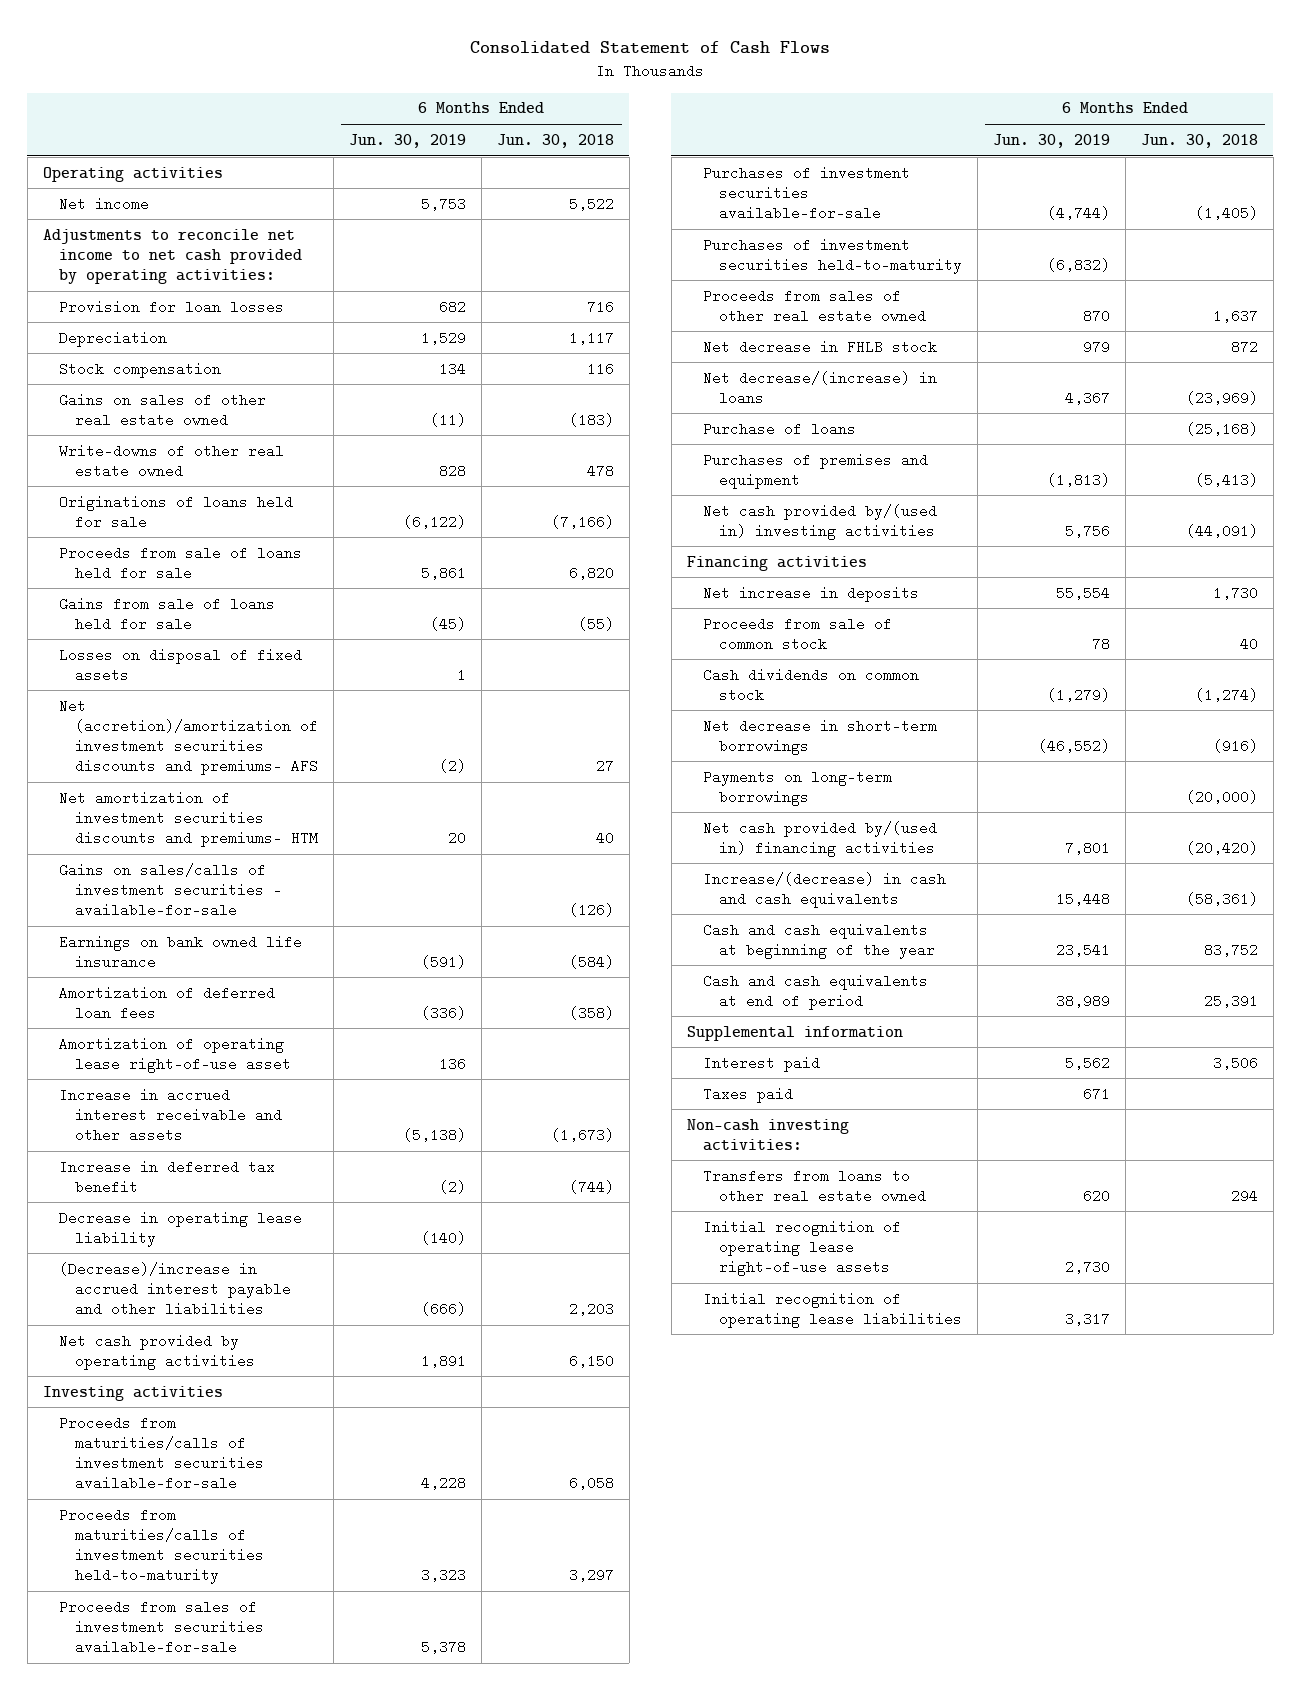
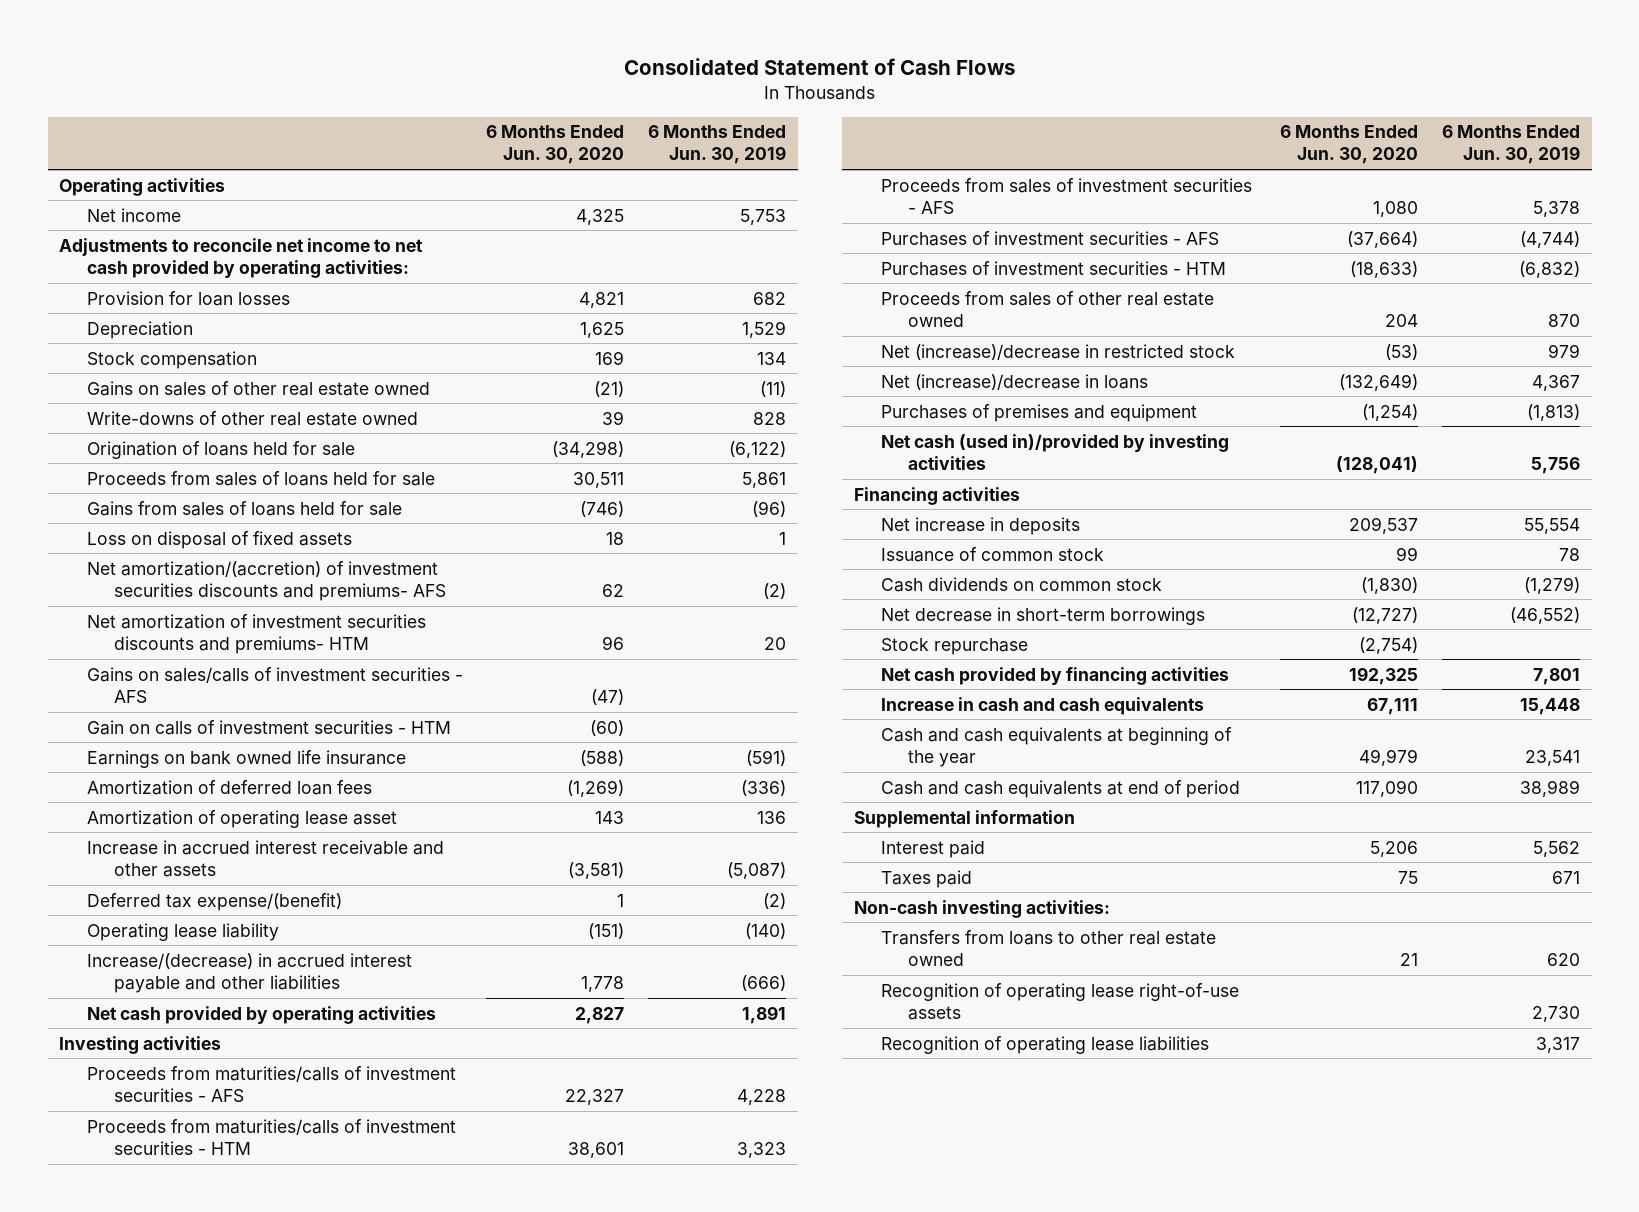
- | 6 Months Ended Jun. 30, 2019 | 6 Months Ended Jun. 30, 2018
+ | 6 Months Ended Jun. 30, 2020 | 6 Months Ended Jun. 30, 2019
- Originations of loans held for sale | (6,122) | (7,166)
- Proceeds from sale of loans held for sale | 5,861 | 6,820
- Gains from sale of loans held for sale | (45) | (55)
- Losses on disposal of fixed assets | 1 |
- Net (accretion)/amortization of investment securities discounts and premiums- AFS | (2) | 27
+ Origination of loans held for sale | (34,298) | (6,122)
+ Proceeds from sales of loans held for sale | 30,511 | 5,861
+ Gains from sales of loans held for sale | (746) | (96)
+ Loss on disposal of fixed assets | 18 | 1
+ Net amortization/(accretion) of investment securities discounts and premiums- AFS | 62 | (2)
- Gains on sales/calls of investment securities - available-for-sale | | (126)
+ Gains on sales/calls of investment securities - AFS | (47) |
+ Gain on calls of investment securities - HTM | (60) |
- Amortization of operating lease right-of-use asset | 136 |
- Increase in accrued interest receivable and other assets | (5,138) | (1,673)
- Increase in deferred tax benefit | (2) | (744)
- Decrease in operating lease liability | (140) |
- (Decrease)/increase in accrued interest payable and other liabilities | (666) | 2,203
+ Amortization of operating lease asset | 143 | 136
+ Increase in accrued interest receivable and other assets | (3,581) | (5,087)
+ Deferred tax expense/(benefit) | 1 | (2)
+ Operating lease liability | (151) | (140)
+ Increase/(decrease) in accrued interest payable and other liabilities | 1,778 | (666)
- Proceeds from maturities/calls of investment securities available-for-sale | 4,228 | 6,058
- Proceeds from maturities/calls of investment securities held-to-maturity | 3,323 | 3,297
- Proceeds from sales of investment securities available-for-sale | 5,378 |
- Purchases of investment securities available-for-sale | (4,744) | (1,405)
- Purchases of investment securities held-to-maturity | (6,832) |
+ Proceeds from maturities/calls of investment securities - AFS | 22,327 | 4,228
+ Proceeds from maturities/calls of investment securities - HTM | 38,601 | 3,323
+ Proceeds from sales of investment securities - AFS | 1,080 | 5,378
+ Purchases of investment securities - AFS | (37,664) | (4,744)
+ Purchases of investment securities - HTM | (18,633) | (6,832)
- Net decrease in FHLB stock | 979 | 872
- Net decrease/(increase) in loans | 4,367 | (23,969)
- Purchase of loans | | (25,168)
+ Net (increase)/decrease in restricted stock | (53) | 979
+ Net (increase)/decrease in loans | (132,649) | 4,367
- Net cash provided by/(used in) investing activities | 5,756 | (44,091)
+ Net cash (used in)/provided by investing activities | (128,041) | 5,756
- Proceeds from sale of common stock | 78 | 40
+ Issuance of common stock | 99 | 78
- Payments on long-term borrowings | | (20,000)
- Net cash provided by/(used in) financing activities | 7,801 | (20,420)
- Increase/(decrease) in cash and cash equivalents | 15,448 | (58,361)
+ Stock repurchase | (2,754) |
+ Net cash provided by financing activities | 192,325 | 7,801
+ Increase in cash and cash equivalents | 67,111 | 15,448
- Initial recognition of operating lease right-of-use assets | 2,730 |
- Initial recognition of operating lease liabilities | 3,317 |
+ Recognition of operating lease right-of-use assets | | 2,730
+ Recognition of operating lease liabilities | | 3,317

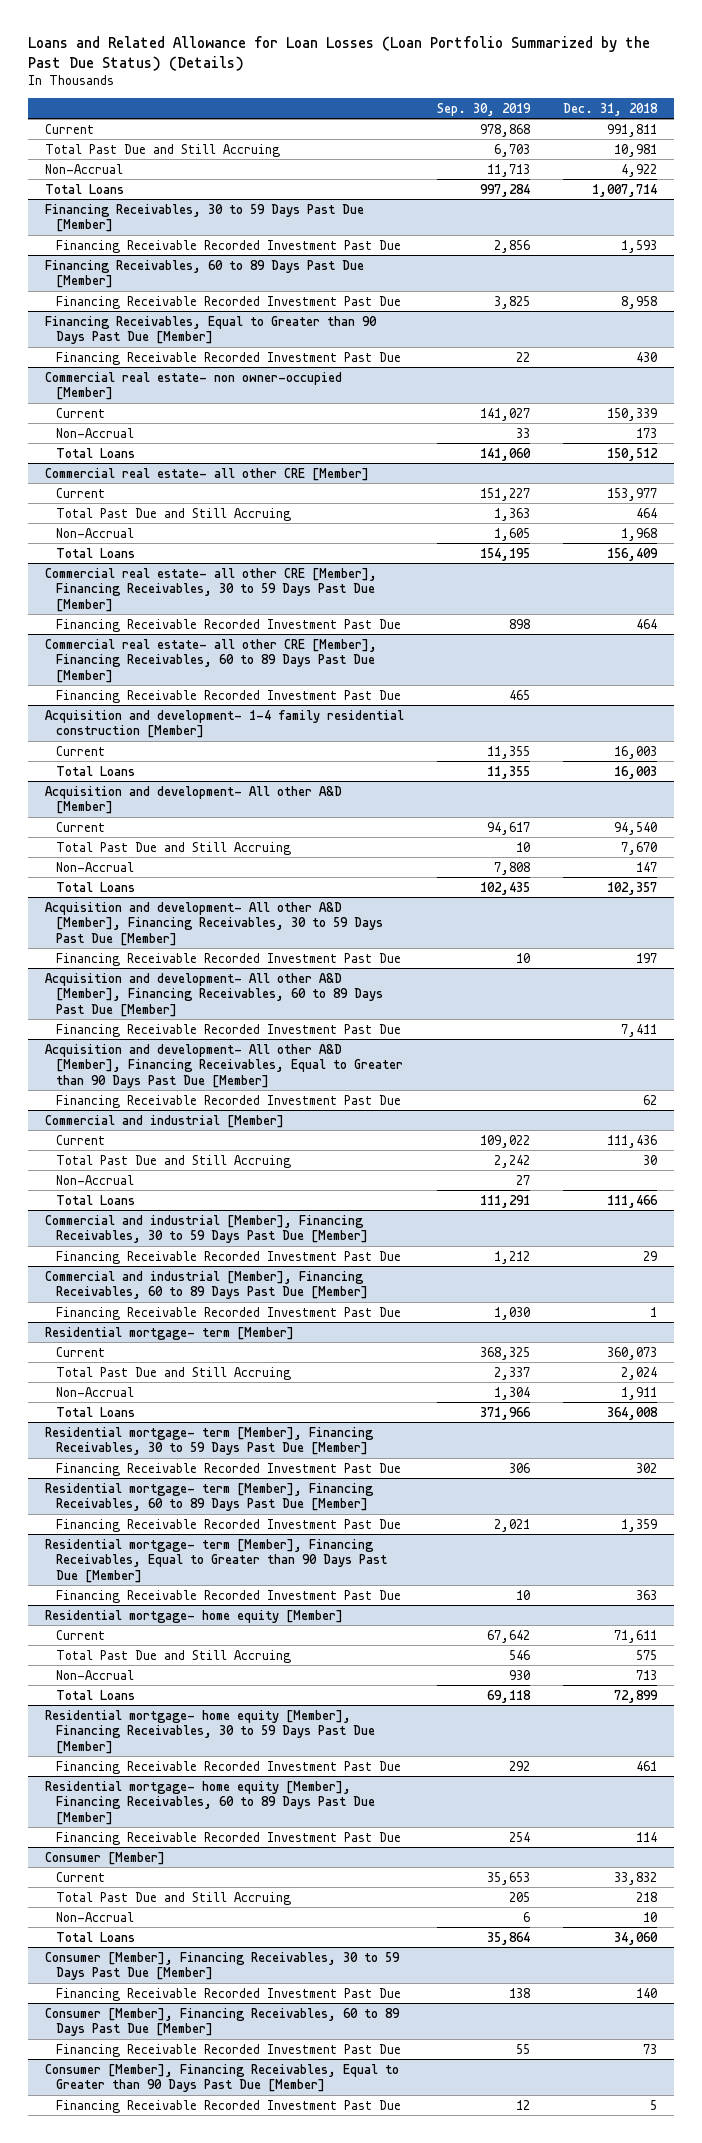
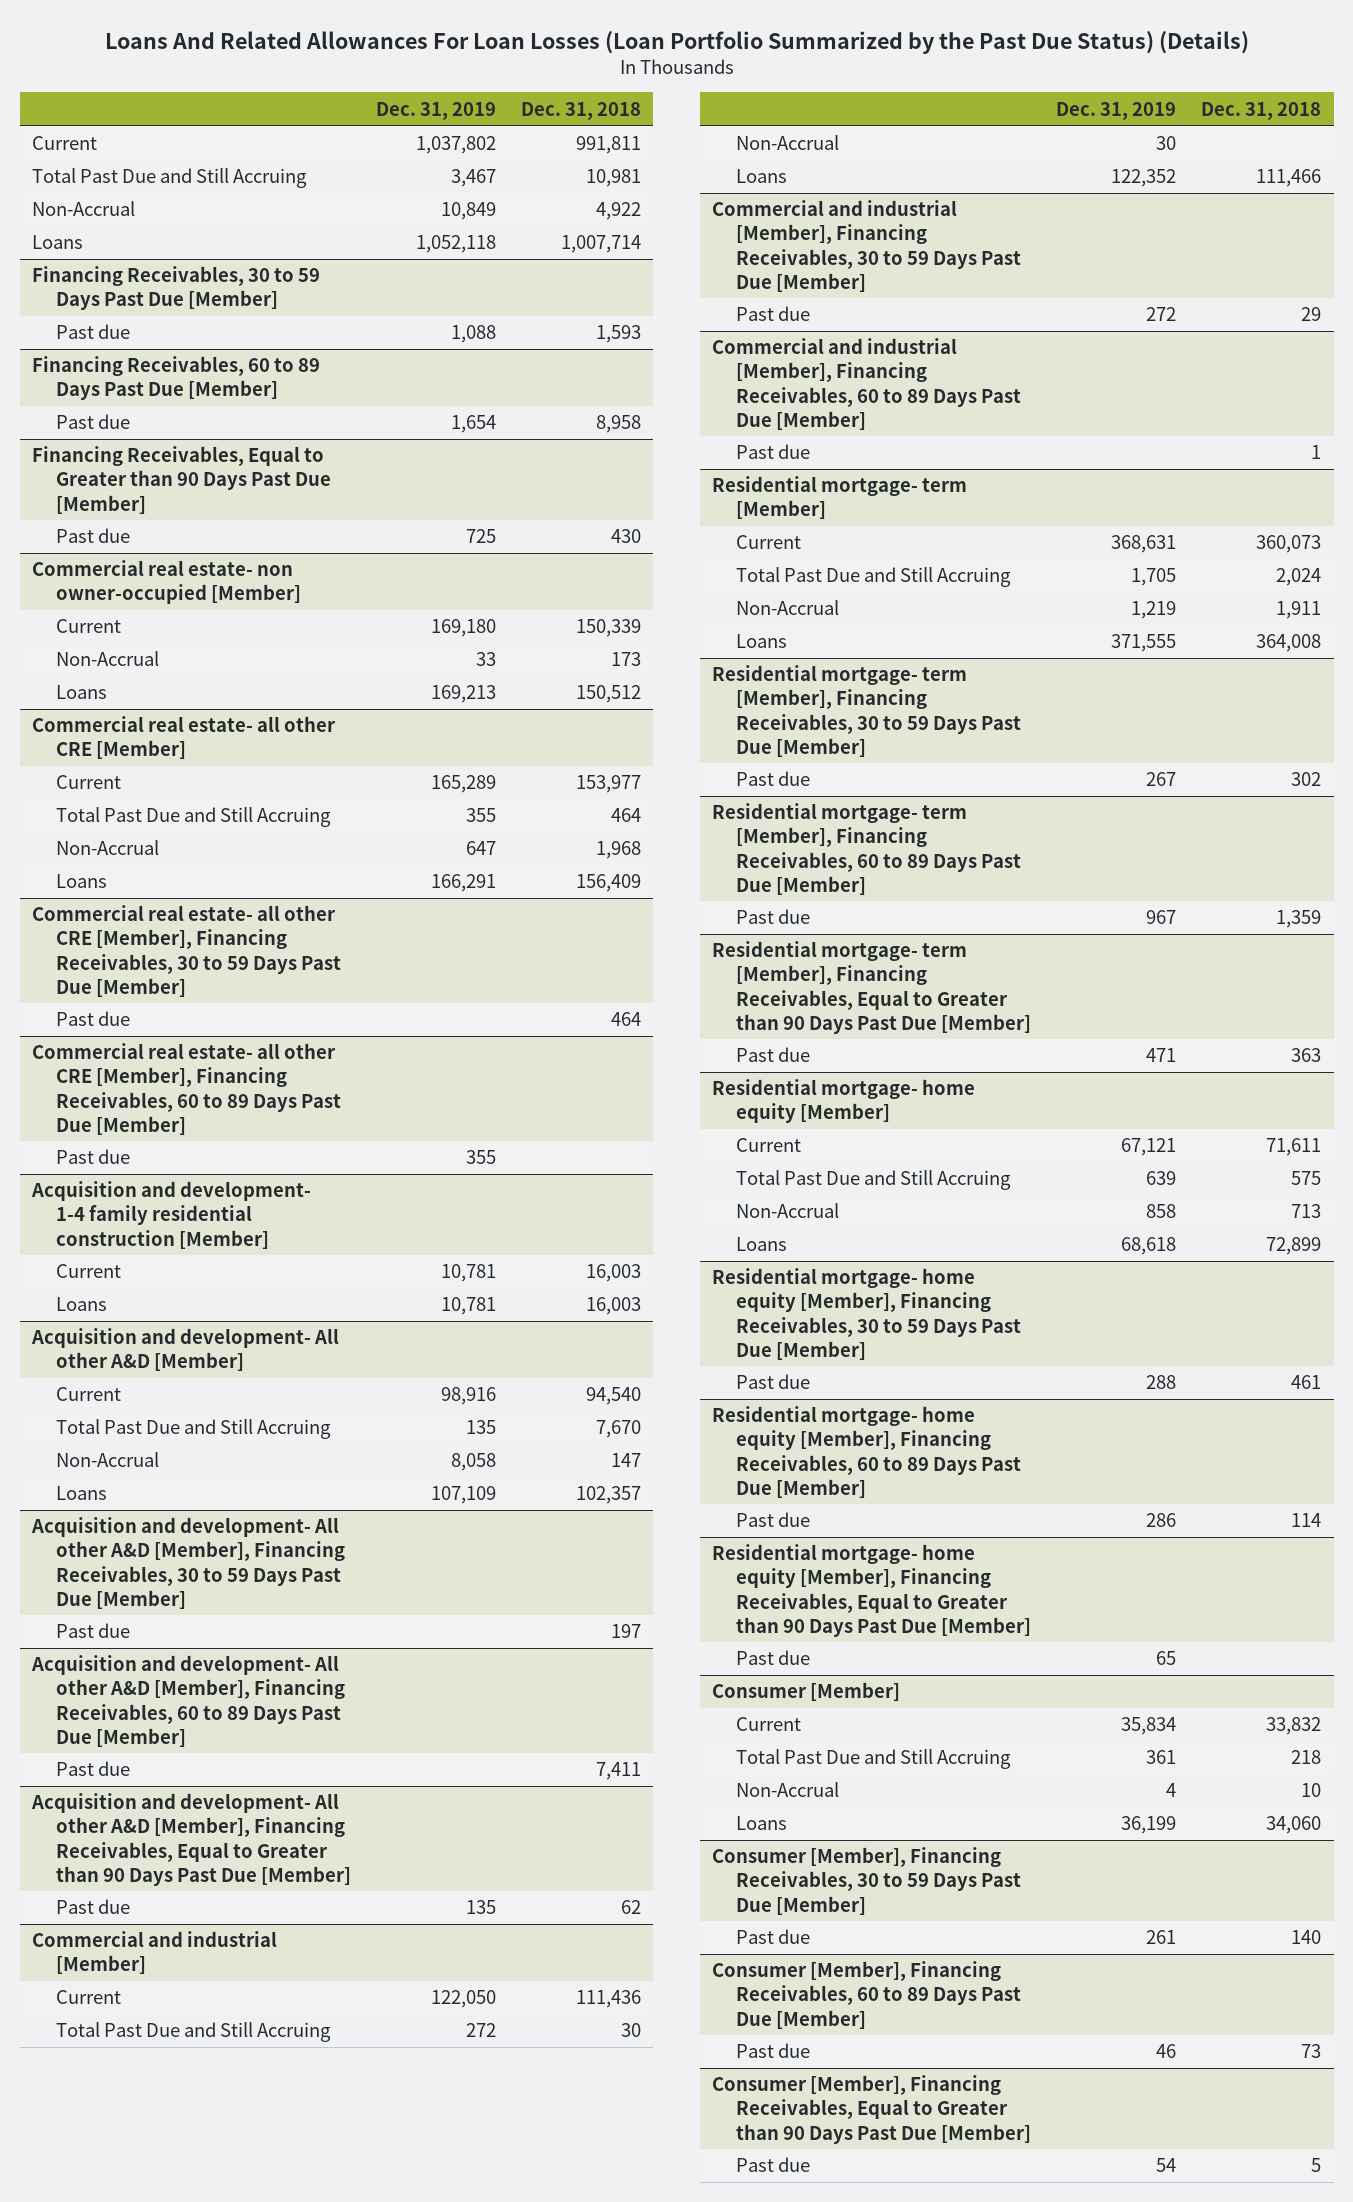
- Loans and Related Allowance for Loan Losses (Loan Portfolio Summarized by the Past Due Status) (Details)
+ Loans And Related Allowances For Loan Losses (Loan Portfolio Summarized by the Past Due Status) (Details)
- | Sep. 30, 2019 | Dec. 31, 2018
+ | Dec. 31, 2019 | Dec. 31, 2018
- Total Loans | 997,284 | 1,007,714
+ Loans | 1,052,118 | 1,007,714
@ Financing Receivables, 30 to 59 Days Past Due [Member]
- Financing Receivable Recorded Investment Past Due | 2,856 | 1,593
+ Past due | 1,088 | 1,593
@ Financing Receivables, 60 to 89 Days Past Due [Member]
- Financing Receivable Recorded Investment Past Due | 3,825 | 8,958
+ Past due | 1,654 | 8,958
@ Financing Receivables, Equal to Greater than 90 Days Past Due [Member]
- Financing Receivable Recorded Investment Past Due | 22 | 430
+ Past due | 725 | 430
@ Commercial real estate- non owner-occupied [Member]
- Total Loans | 141,060 | 150,512
+ Loans | 169,213 | 150,512
@ Commercial real estate- all other CRE [Member]
- Total Loans | 154,195 | 156,409
+ Loans | 166,291 | 156,409
@ Commercial real estate- all other CRE [Member], Financing Receivables, 30 to 59 Days Past Due [Member]
- Financing Receivable Recorded Investment Past Due | 898 | 464
+ Past due | | 464
@ Commercial real estate- all other CRE [Member], Financing Receivables, 60 to 89 Days Past Due [Member]
- Financing Receivable Recorded Investment Past Due | 465 |
+ Past due | 355 |
@ Acquisition and development- 1-4 family residential construction [Member]
- Total Loans | 11,355 | 16,003
+ Loans | 10,781 | 16,003
@ Acquisition and development- All other A&D [Member]
- Total Loans | 102,435 | 102,357
+ Loans | 107,109 | 102,357
@ Acquisition and development- All other A&D [Member], Financing Receivables, 30 to 59 Days Past Due [Member]
- Financing Receivable Recorded Investment Past Due | 10 | 197
+ Past due | | 197
@ Acquisition and development- All other A&D [Member], Financing Receivables, 60 to 89 Days Past Due [Member]
- Financing Receivable Recorded Investment Past Due | | 7,411
+ Past due | | 7,411
@ Acquisition and development- All other A&D [Member], Financing Receivables, Equal to Greater than 90 Days Past Due [Member]
- Financing Receivable Recorded Investment Past Due | | 62
+ Past due | 135 | 62
@ Commercial and industrial [Member]
- Total Loans | 111,291 | 111,466
+ Loans | 122,352 | 111,466
@ Commercial and industrial [Member], Financing Receivables, 30 to 59 Days Past Due [Member]
- Financing Receivable Recorded Investment Past Due | 1,212 | 29
+ Past due | 272 | 29
@ Commercial and industrial [Member], Financing Receivables, 60 to 89 Days Past Due [Member]
- Financing Receivable Recorded Investment Past Due | 1,030 | 1
+ Past due | | 1
@ Residential mortgage- term [Member]
- Total Loans | 371,966 | 364,008
+ Loans | 371,555 | 364,008
@ Residential mortgage- term [Member], Financing Receivables, 30 to 59 Days Past Due [Member]
- Financing Receivable Recorded Investment Past Due | 306 | 302
+ Past due | 267 | 302
@ Residential mortgage- term [Member], Financing Receivables, 60 to 89 Days Past Due [Member]
- Financing Receivable Recorded Investment Past Due | 2,021 | 1,359
+ Past due | 967 | 1,359
@ Residential mortgage- term [Member], Financing Receivables, Equal to Greater than 90 Days Past Due [Member]
- Financing Receivable Recorded Investment Past Due | 10 | 363
+ Past due | 471 | 363
@ Residential mortgage- home equity [Member]
- Total Loans | 69,118 | 72,899
+ Loans | 68,618 | 72,899
@ Residential mortgage- home equity [Member], Financing Receivables, 30 to 59 Days Past Due [Member]
- Financing Receivable Recorded Investment Past Due | 292 | 461
+ Past due | 288 | 461
@ Residential mortgage- home equity [Member], Financing Receivables, 60 to 89 Days Past Due [Member]
- Financing Receivable Recorded Investment Past Due | 254 | 114
+ Past due | 286 | 114
+ Residential mortgage- home equity [Member], Financing Receivables, Equal to Greater than 90 Days Past Due [Member]
+ Past due | 65 |
@ Consumer [Member]
- Total Loans | 35,864 | 34,060
+ Loans | 36,199 | 34,060
@ Consumer [Member], Financing Receivables, 30 to 59 Days Past Due [Member]
- Financing Receivable Recorded Investment Past Due | 138 | 140
+ Past due | 261 | 140
@ Consumer [Member], Financing Receivables, 60 to 89 Days Past Due [Member]
- Financing Receivable Recorded Investment Past Due | 55 | 73
+ Past due | 46 | 73
@ Consumer [Member], Financing Receivables, Equal to Greater than 90 Days Past Due [Member]
- Financing Receivable Recorded Investment Past Due | 12 | 5
+ Past due | 54 | 5

